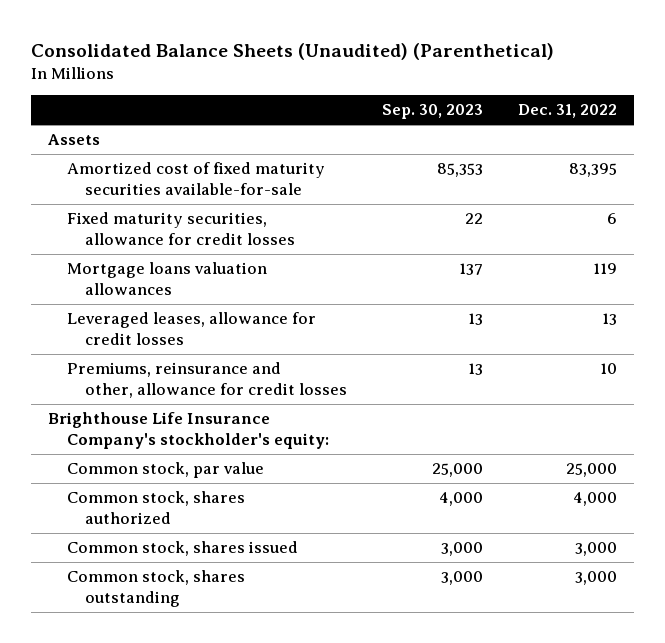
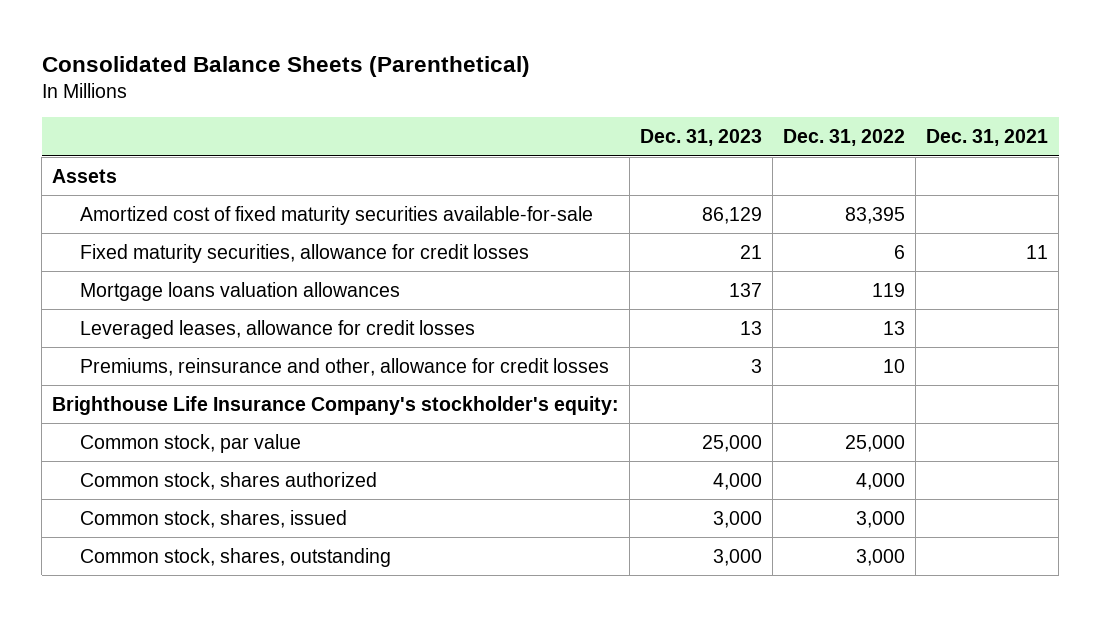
- Consolidated Balance Sheets (Unaudited) (Parenthetical)
+ Consolidated Balance Sheets (Parenthetical)
- | Sep. 30, 2023 | Dec. 31, 2022
+ | Dec. 31, 2023 | Dec. 31, 2022 | Dec. 31, 2021
- Common stock, shares issued | 3,000 | 3,000
- Common stock, shares outstanding | 3,000 | 3,000
+ Common stock, shares, issued | 3,000 | 3,000 |
+ Common stock, shares, outstanding | 3,000 | 3,000 |

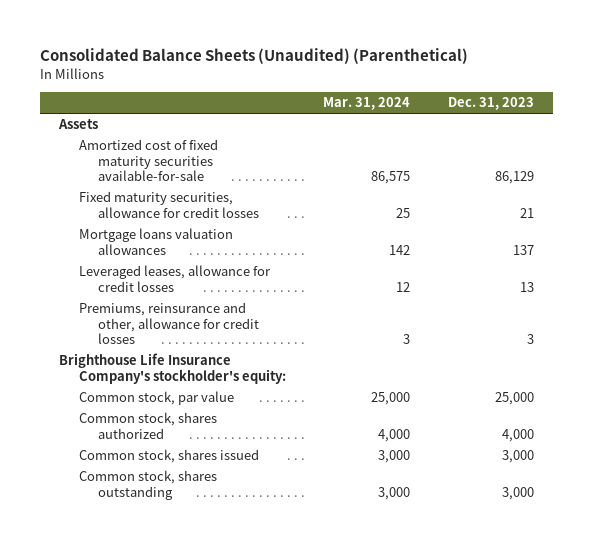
- Consolidated Balance Sheets (Parenthetical)
+ Consolidated Balance Sheets (Unaudited) (Parenthetical)
- | Dec. 31, 2023 | Dec. 31, 2022 | Dec. 31, 2021
+ | Mar. 31, 2024 | Dec. 31, 2023
- Common stock, shares, issued | 3,000 | 3,000 |
- Common stock, shares, outstanding | 3,000 | 3,000 |
+ Common stock, shares issued | 3,000 | 3,000
+ Common stock, shares outstanding | 3,000 | 3,000

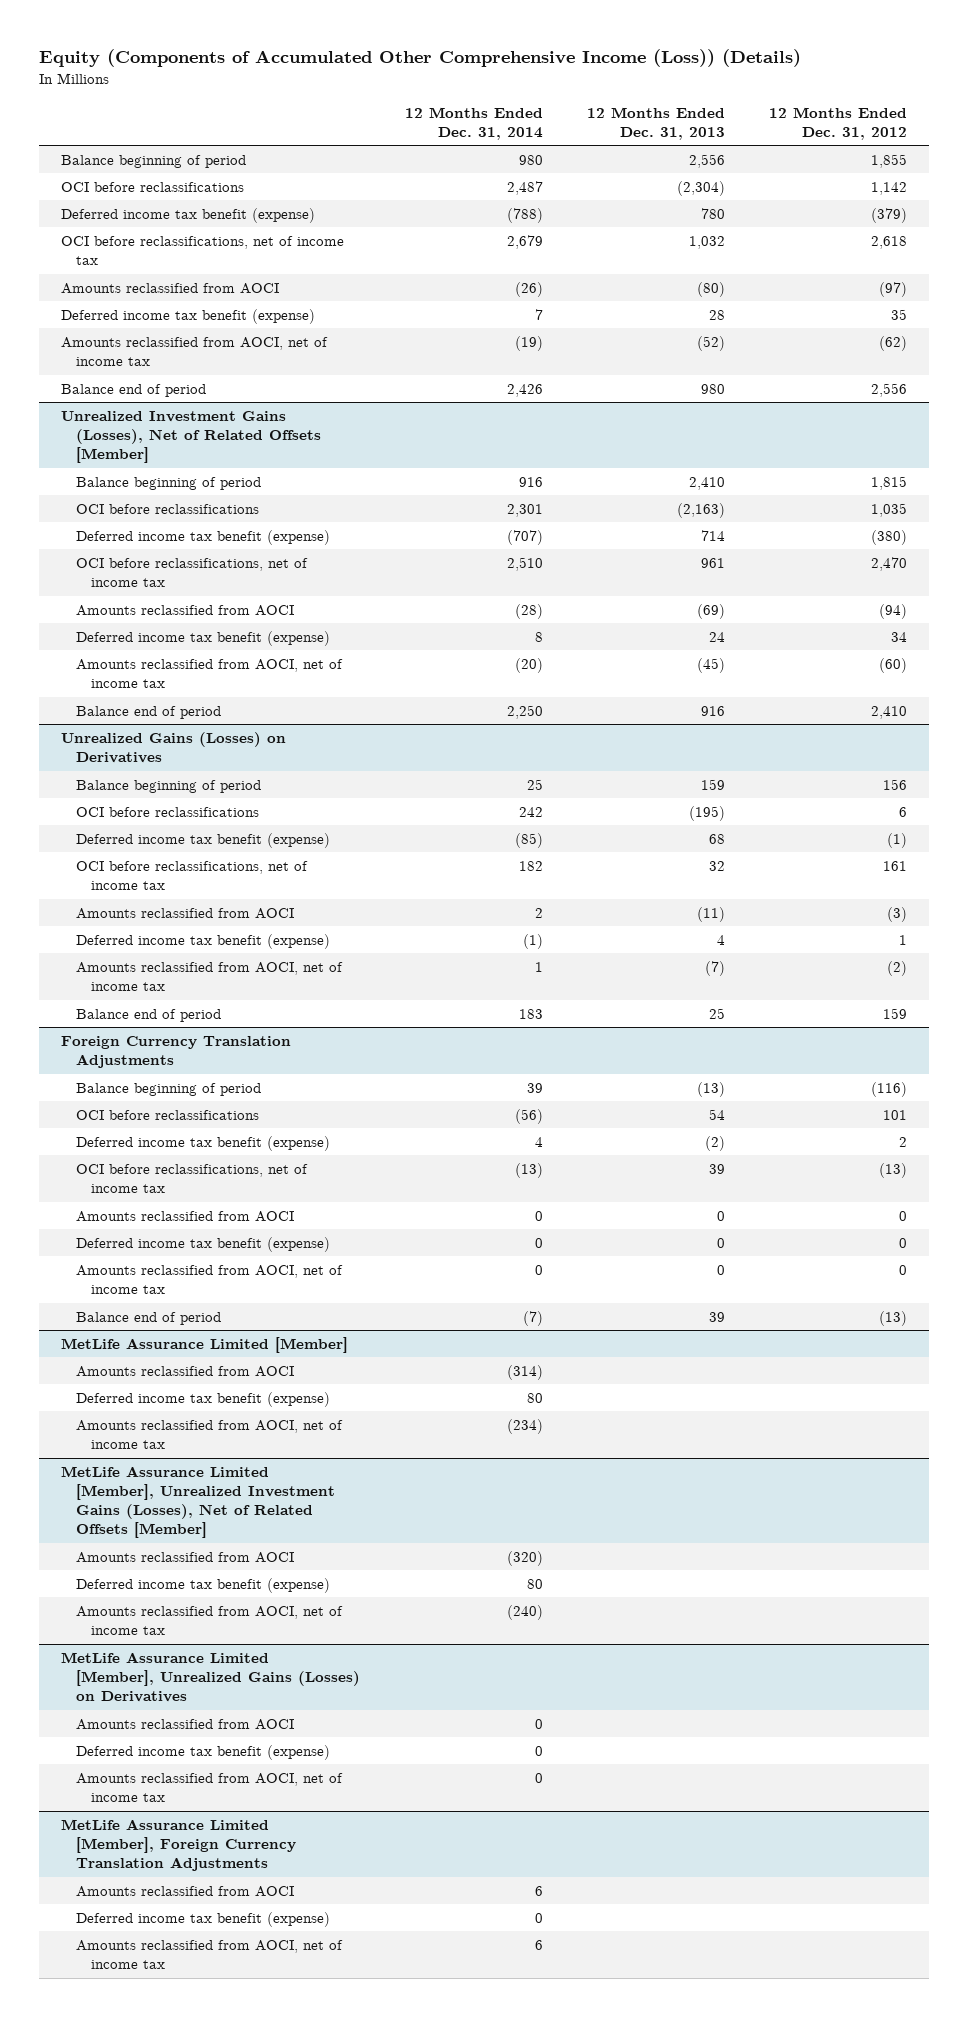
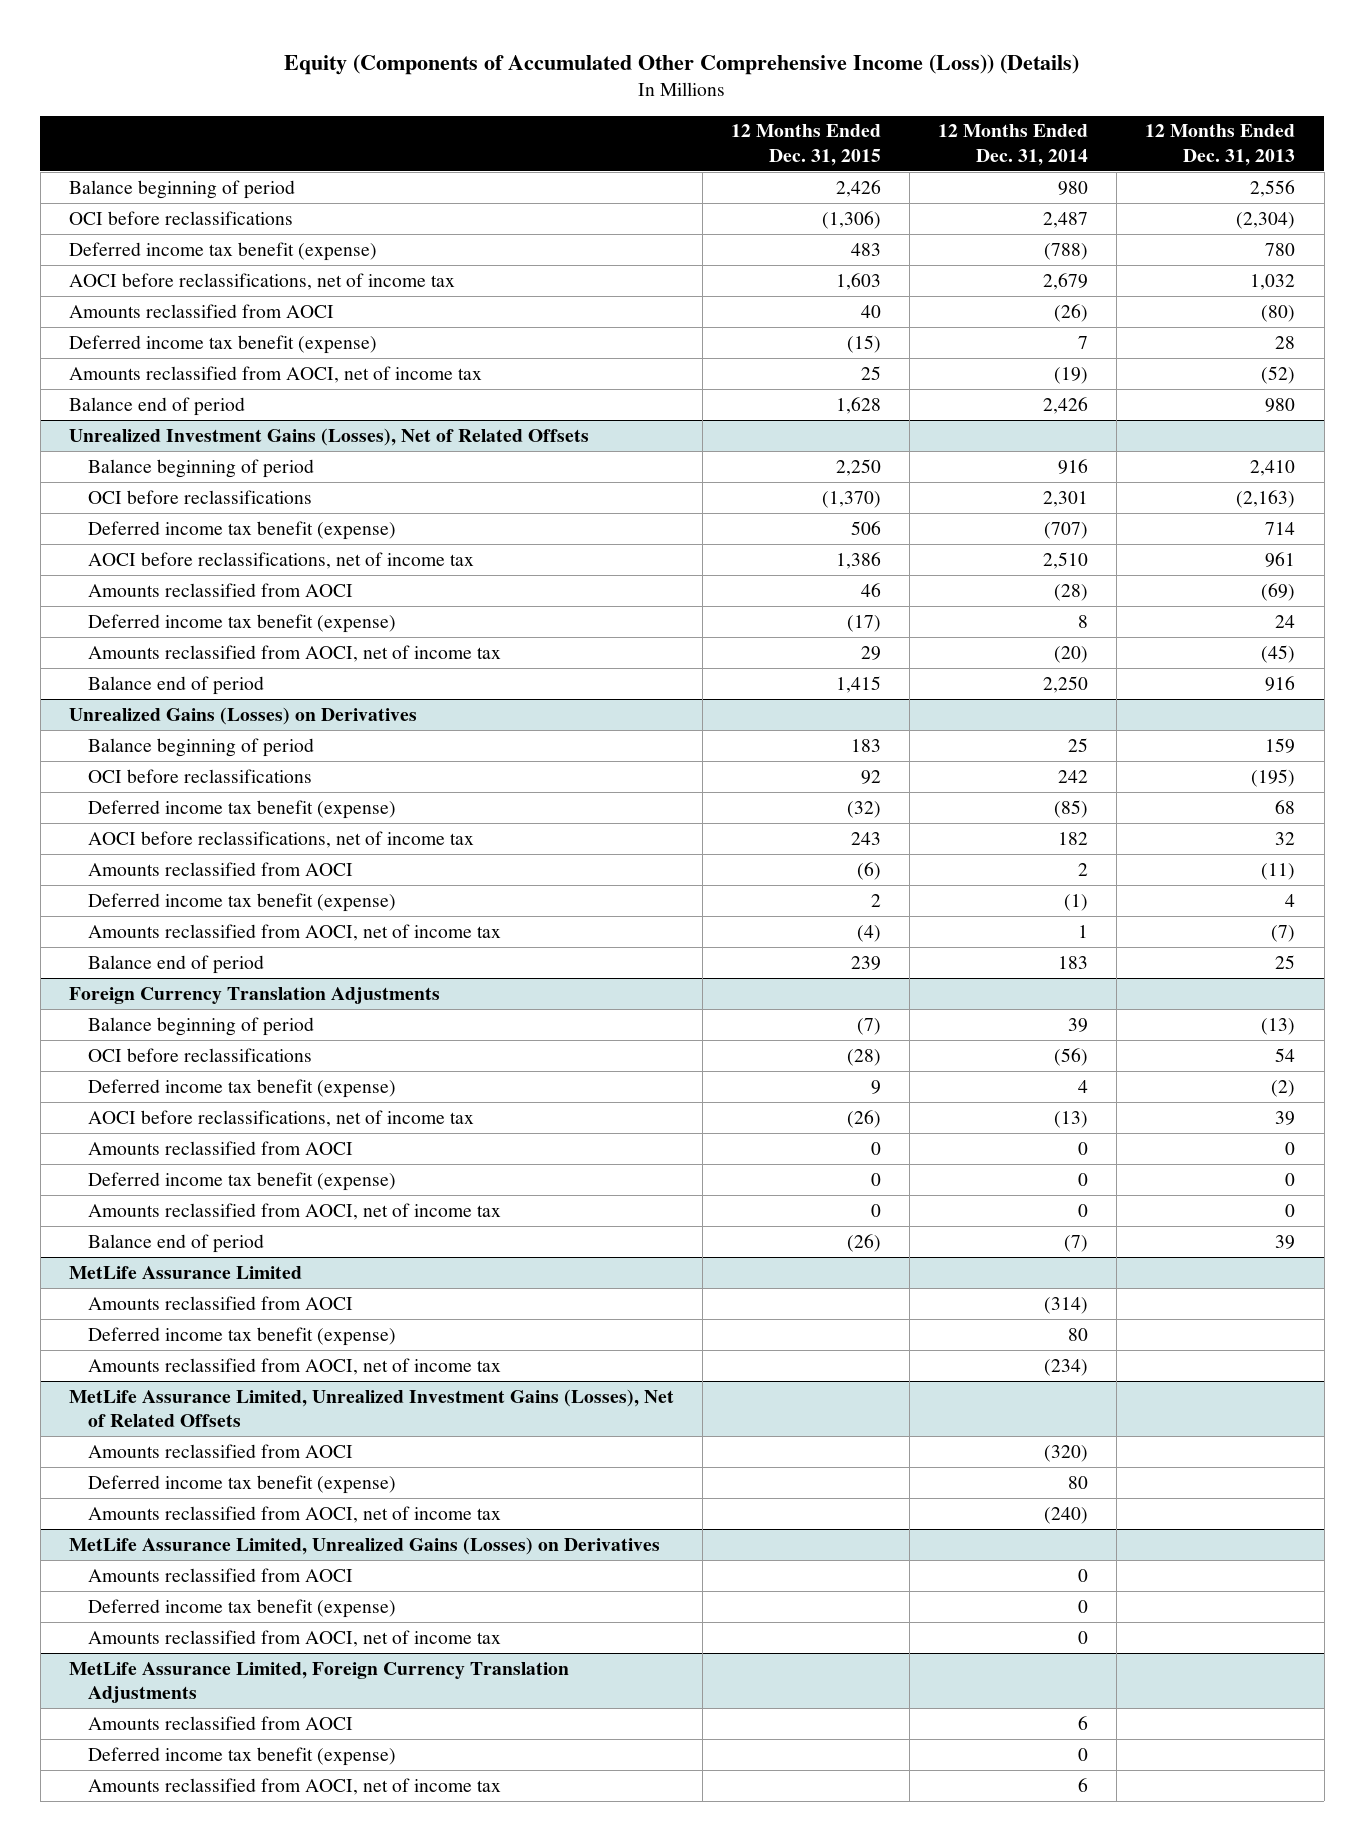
- | 12 Months Ended Dec. 31, 2014 | 12 Months Ended Dec. 31, 2013 | 12 Months Ended Dec. 31, 2012
+ | 12 Months Ended Dec. 31, 2015 | 12 Months Ended Dec. 31, 2014 | 12 Months Ended Dec. 31, 2013
- OCI before reclassifications, net of income tax | 2,679 | 1,032 | 2,618
+ AOCI before reclassifications, net of income tax | 1,603 | 2,679 | 1,032
- Unrealized Investment Gains (Losses), Net of Related Offsets [Member]
+ Unrealized Investment Gains (Losses), Net of Related Offsets
- OCI before reclassifications, net of income tax | 2,510 | 961 | 2,470
+ AOCI before reclassifications, net of income tax | 1,386 | 2,510 | 961
@ Unrealized Gains (Losses) on Derivatives
- OCI before reclassifications, net of income tax | 182 | 32 | 161
+ AOCI before reclassifications, net of income tax | 243 | 182 | 32
@ Foreign Currency Translation Adjustments
- OCI before reclassifications, net of income tax | (13) | 39 | (13)
+ AOCI before reclassifications, net of income tax | (26) | (13) | 39
- MetLife Assurance Limited [Member]
+ MetLife Assurance Limited
- MetLife Assurance Limited [Member], Unrealized Investment Gains (Losses), Net of Related Offsets [Member]
+ MetLife Assurance Limited, Unrealized Investment Gains (Losses), Net of Related Offsets
- MetLife Assurance Limited [Member], Unrealized Gains (Losses) on Derivatives
+ MetLife Assurance Limited, Unrealized Gains (Losses) on Derivatives
- MetLife Assurance Limited [Member], Foreign Currency Translation Adjustments
+ MetLife Assurance Limited, Foreign Currency Translation Adjustments

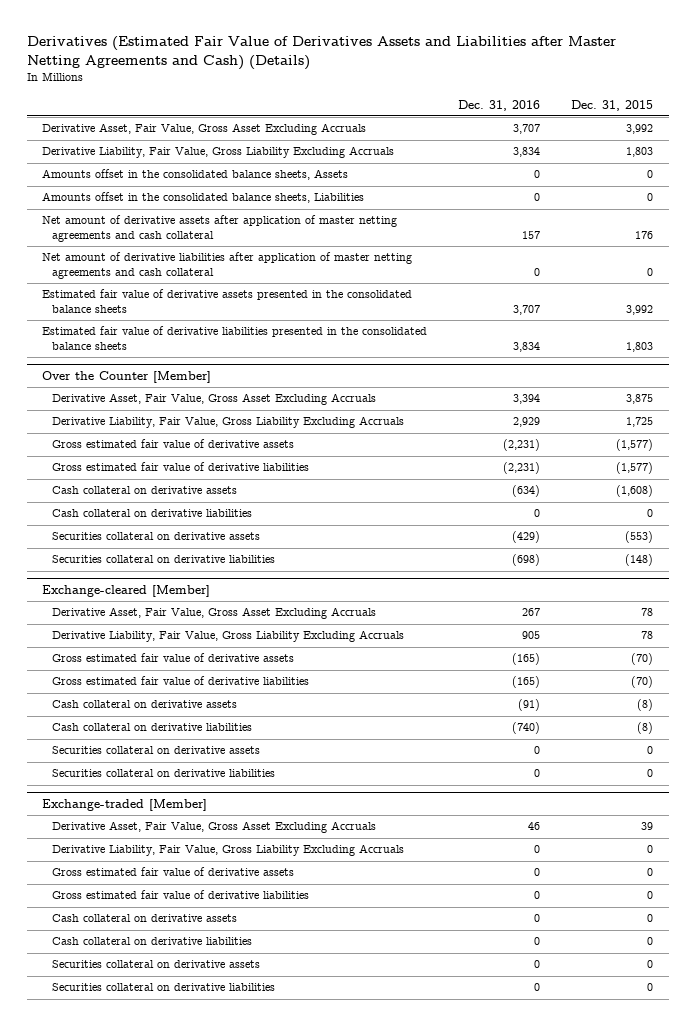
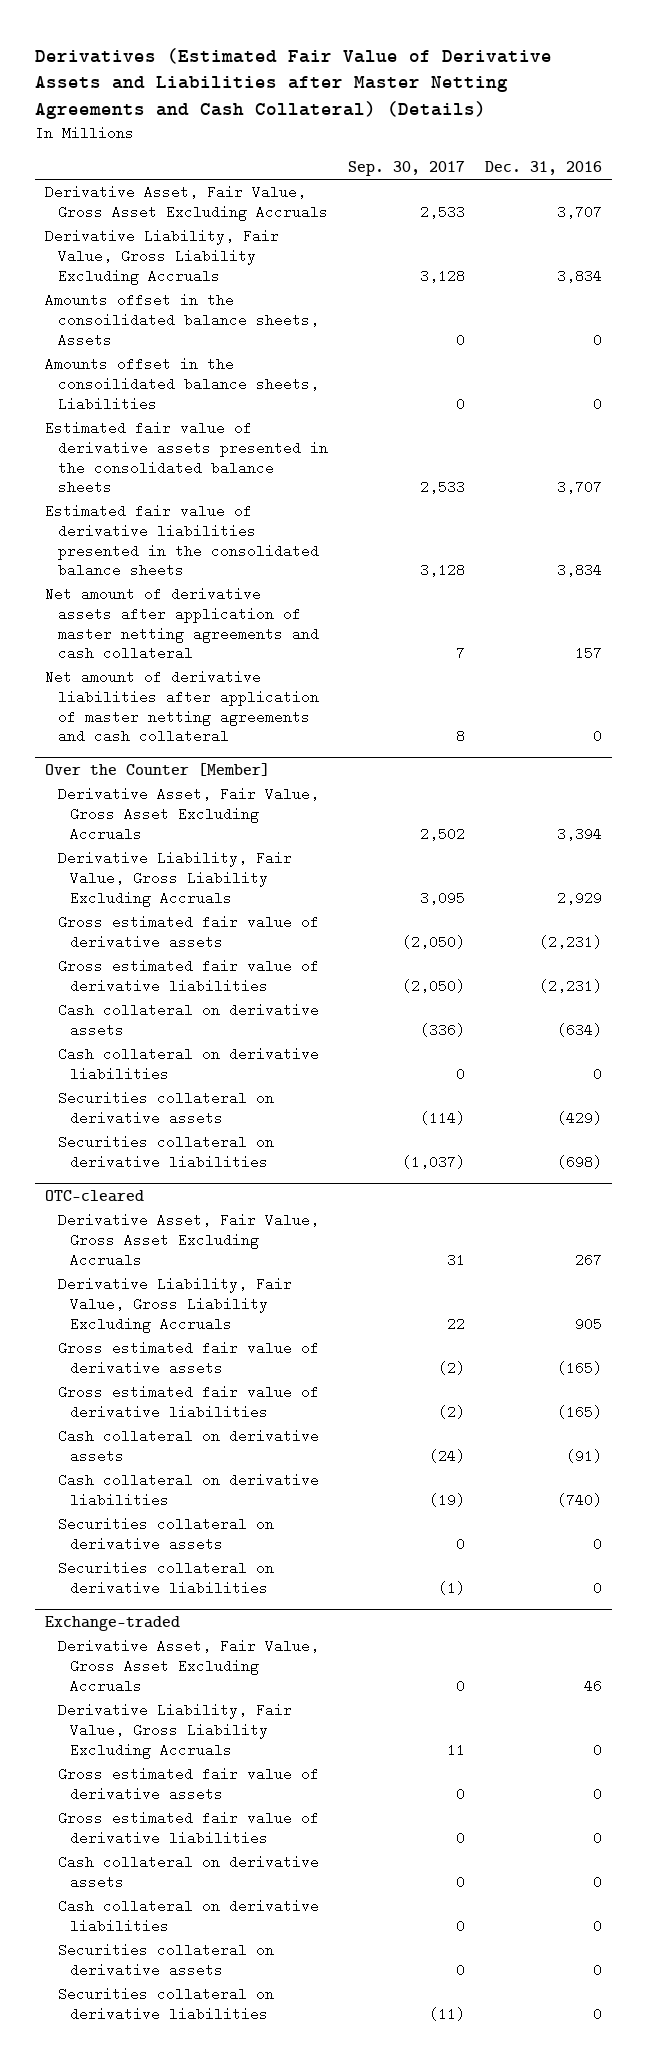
- Derivatives (Estimated Fair Value of Derivatives Assets and Liabilities after Master Netting Agreements and Cash) (Details)
+ Derivatives (Estimated Fair Value of Derivative Assets and Liabilities after Master Netting Agreements and Cash Collateral) (Details)
- | Dec. 31, 2016 | Dec. 31, 2015
+ | Sep. 30, 2017 | Dec. 31, 2016
- Amounts offset in the consolidated balance sheets, Assets | 0 | 0
- Amounts offset in the consolidated balance sheets, Liabilities | 0 | 0
+ Amounts offset in the consoilidated balance sheets, Assets | 0 | 0
+ Amounts offset in the consoilidated balance sheets, Liabilities | 0 | 0
moved down: Net amount of derivative assets after application of master netting agreements and cash collateral | 7 | 157
moved down: Net amount of derivative liabilities after application of master netting agreements and cash collateral | 8 | 0
- Exchange-cleared [Member]
+ OTC-cleared
- Exchange-traded [Member]
+ Exchange-traded

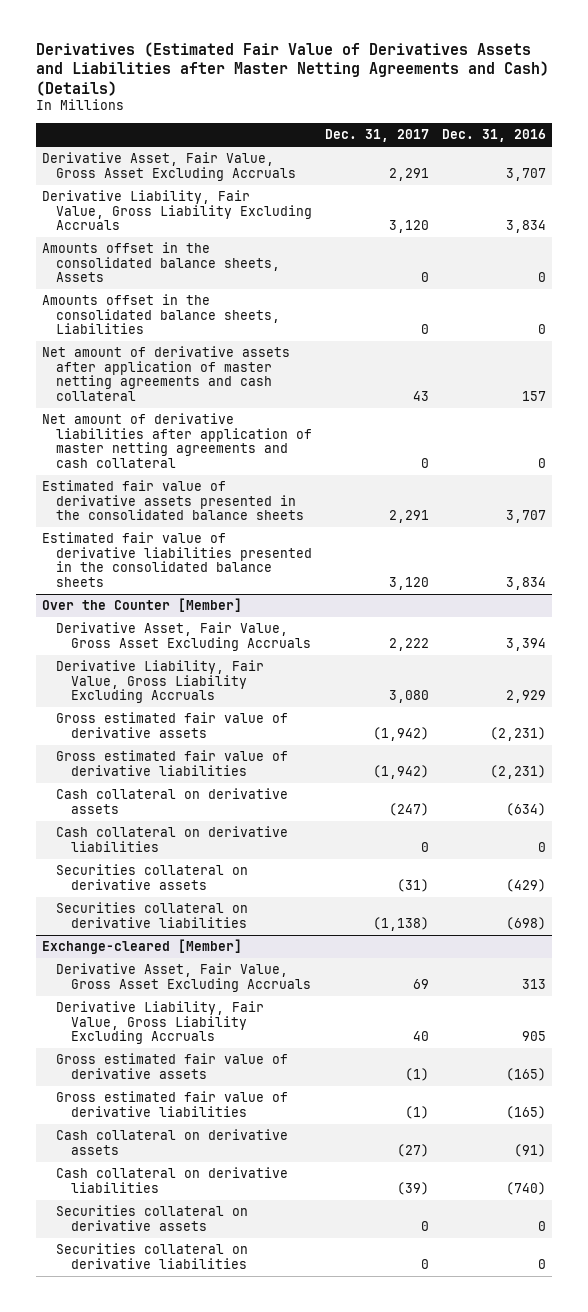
- Derivatives (Estimated Fair Value of Derivative Assets and Liabilities after Master Netting Agreements and Cash Collateral) (Details)
+ Derivatives (Estimated Fair Value of Derivatives Assets and Liabilities after Master Netting Agreements and Cash) (Details)
- | Sep. 30, 2017 | Dec. 31, 2016
+ | Dec. 31, 2017 | Dec. 31, 2016
- Amounts offset in the consoilidated balance sheets, Assets | 0 | 0
- Amounts offset in the consoilidated balance sheets, Liabilities | 0 | 0
+ Amounts offset in the consolidated balance sheets, Assets | 0 | 0
+ Amounts offset in the consolidated balance sheets, Liabilities | 0 | 0
moved down: Estimated fair value of derivative assets presented in the consolidated balance sheets | 2,291 | 3,707
moved down: Estimated fair value of derivative liabilities presented in the consolidated balance sheets | 3,120 | 3,834
- OTC-cleared
- Derivative Asset, Fair Value, Gross Asset Excluding Accruals | 31 | 267
+ Exchange-cleared [Member]
+ Derivative Asset, Fair Value, Gross Asset Excluding Accruals | 69 | 313
- Exchange-traded
- Derivative Asset, Fair Value, Gross Asset Excluding Accruals | 0 | 46
- Derivative Liability, Fair Value, Gross Liability Excluding Accruals | 11 | 0
- Gross estimated fair value of derivative assets | 0 | 0
- Gross estimated fair value of derivative liabilities | 0 | 0
- Cash collateral on derivative assets | 0 | 0
- Cash collateral on derivative liabilities | 0 | 0
- Securities collateral on derivative assets | 0 | 0
- Securities collateral on derivative liabilities | (11) | 0

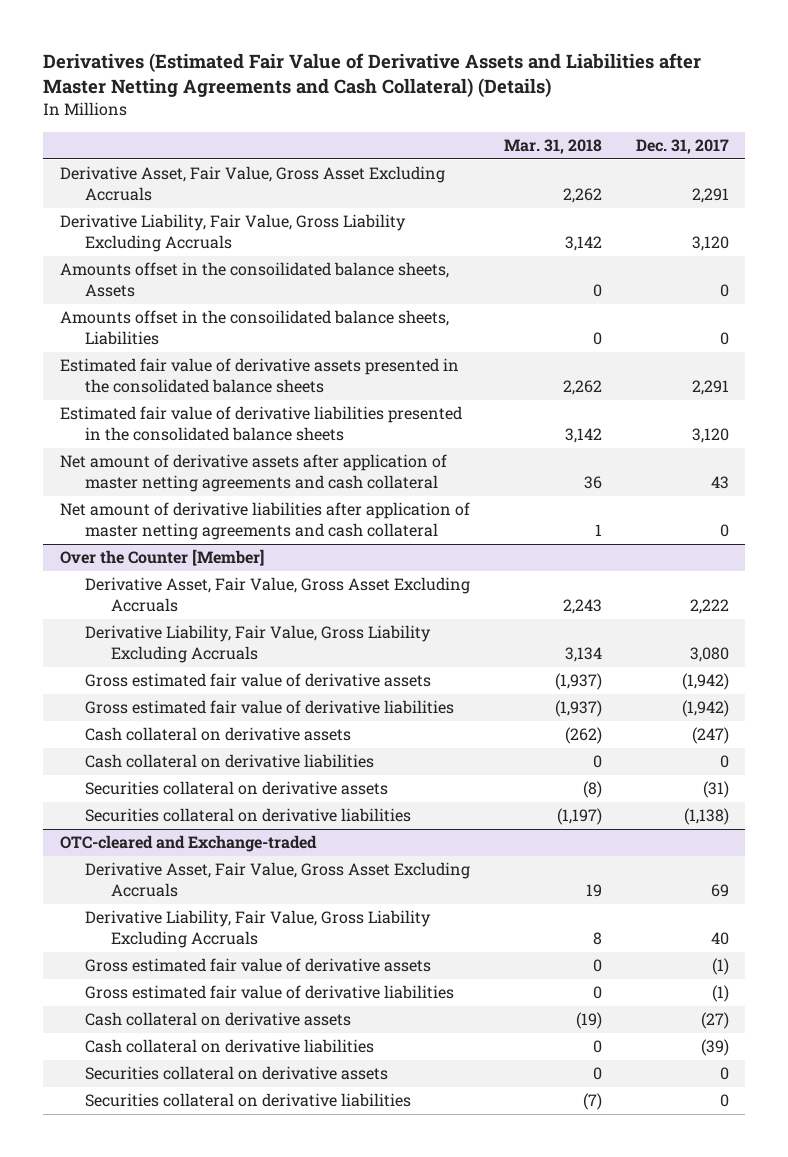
- Derivatives (Estimated Fair Value of Derivatives Assets and Liabilities after Master Netting Agreements and Cash) (Details)
+ Derivatives (Estimated Fair Value of Derivative Assets and Liabilities after Master Netting Agreements and Cash Collateral) (Details)
- | Dec. 31, 2017 | Dec. 31, 2016
+ | Mar. 31, 2018 | Dec. 31, 2017
- Amounts offset in the consolidated balance sheets, Assets | 0 | 0
- Amounts offset in the consolidated balance sheets, Liabilities | 0 | 0
+ Amounts offset in the consoilidated balance sheets, Assets | 0 | 0
+ Amounts offset in the consoilidated balance sheets, Liabilities | 0 | 0
moved down: Net amount of derivative assets after application of master netting agreements and cash collateral | 36 | 43
moved down: Net amount of derivative liabilities after application of master netting agreements and cash collateral | 1 | 0
- Exchange-cleared [Member]
+ OTC-cleared and Exchange-traded

